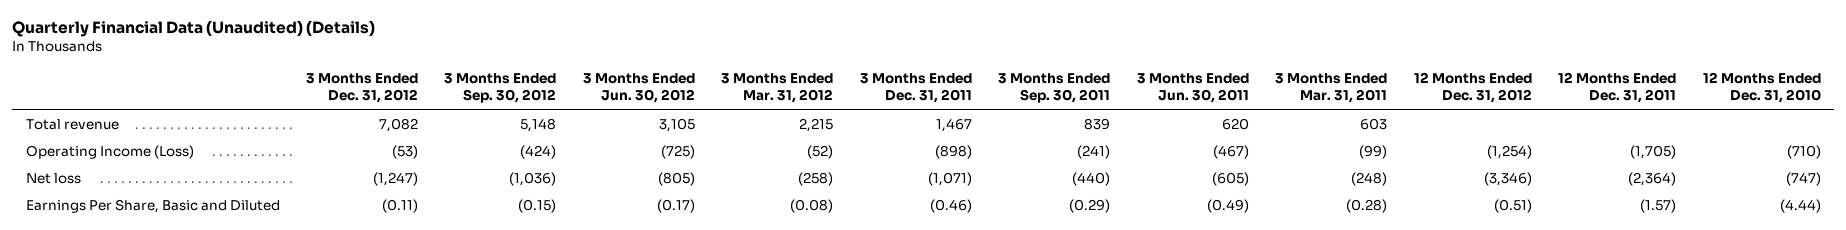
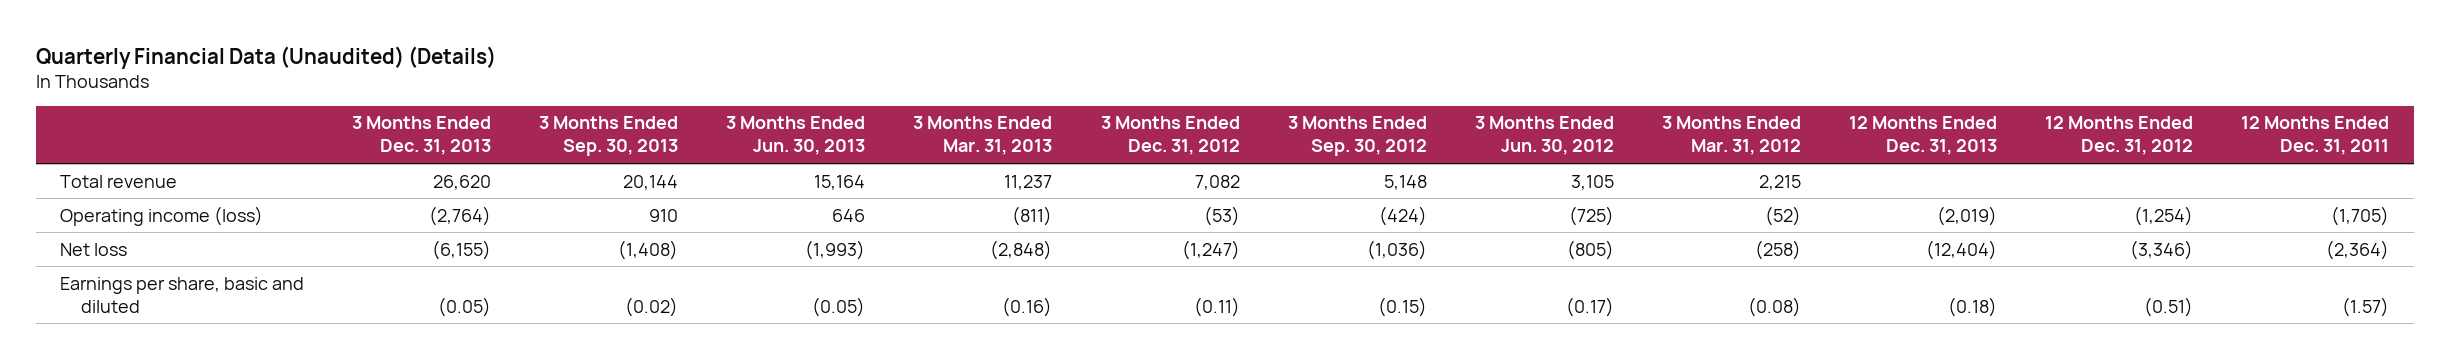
- | 3 Months Ended Dec. 31, 2012 | 3 Months Ended Sep. 30, 2012 | 3 Months Ended Jun. 30, 2012 | 3 Months Ended Mar. 31, 2012 | 3 Months Ended Dec. 31, 2011 | 3 Months Ended Sep. 30, 2011 | 3 Months Ended Jun. 30, 2011 | 3 Months Ended Mar. 31, 2011 | 12 Months Ended Dec. 31, 2012 | 12 Months Ended Dec. 31, 2011 | 12 Months Ended Dec. 31, 2010
+ | 3 Months Ended Dec. 31, 2013 | 3 Months Ended Sep. 30, 2013 | 3 Months Ended Jun. 30, 2013 | 3 Months Ended Mar. 31, 2013 | 3 Months Ended Dec. 31, 2012 | 3 Months Ended Sep. 30, 2012 | 3 Months Ended Jun. 30, 2012 | 3 Months Ended Mar. 31, 2012 | 12 Months Ended Dec. 31, 2013 | 12 Months Ended Dec. 31, 2012 | 12 Months Ended Dec. 31, 2011
- Operating Income (Loss) | (53) | (424) | (725) | (52) | (898) | (241) | (467) | (99) | (1,254) | (1,705) | (710)
+ Operating income (loss) | (2,764) | 910 | 646 | (811) | (53) | (424) | (725) | (52) | (2,019) | (1,254) | (1,705)
- Earnings Per Share, Basic and Diluted | (0.11) | (0.15) | (0.17) | (0.08) | (0.46) | (0.29) | (0.49) | (0.28) | (0.51) | (1.57) | (4.44)
+ Earnings per share, basic and diluted | (0.05) | (0.02) | (0.05) | (0.16) | (0.11) | (0.15) | (0.17) | (0.08) | (0.18) | (0.51) | (1.57)

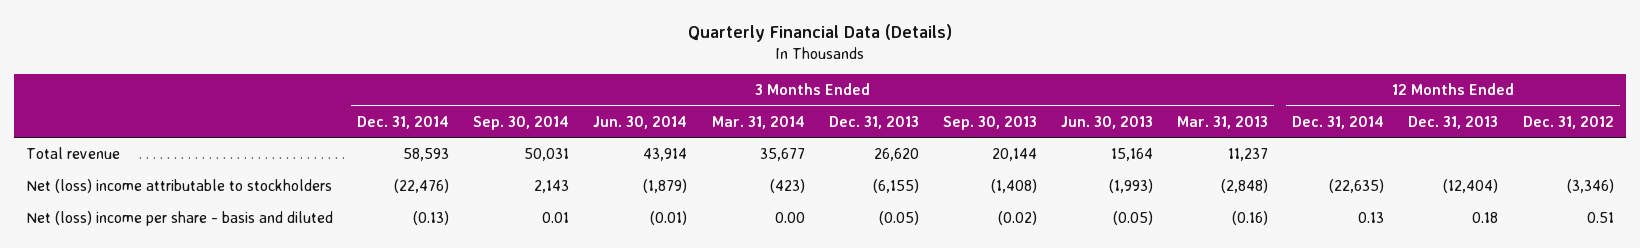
- Quarterly Financial Data (Unaudited) (Details)
+ Quarterly Financial Data (Details)
- | 3 Months Ended Dec. 31, 2013 | 3 Months Ended Sep. 30, 2013 | 3 Months Ended Jun. 30, 2013 | 3 Months Ended Mar. 31, 2013 | 3 Months Ended Dec. 31, 2012 | 3 Months Ended Sep. 30, 2012 | 3 Months Ended Jun. 30, 2012 | 3 Months Ended Mar. 31, 2012 | 12 Months Ended Dec. 31, 2013 | 12 Months Ended Dec. 31, 2012 | 12 Months Ended Dec. 31, 2011
+ | 3 Months Ended Dec. 31, 2014 | 3 Months Ended Sep. 30, 2014 | 3 Months Ended Jun. 30, 2014 | 3 Months Ended Mar. 31, 2014 | 3 Months Ended Dec. 31, 2013 | 3 Months Ended Sep. 30, 2013 | 3 Months Ended Jun. 30, 2013 | 3 Months Ended Mar. 31, 2013 | 12 Months Ended Dec. 31, 2014 | 12 Months Ended Dec. 31, 2013 | 12 Months Ended Dec. 31, 2012
- Operating income (loss) | (2,764) | 910 | 646 | (811) | (53) | (424) | (725) | (52) | (2,019) | (1,254) | (1,705)
- Net loss | (6,155) | (1,408) | (1,993) | (2,848) | (1,247) | (1,036) | (805) | (258) | (12,404) | (3,346) | (2,364)
- Earnings per share, basic and diluted | (0.05) | (0.02) | (0.05) | (0.16) | (0.11) | (0.15) | (0.17) | (0.08) | (0.18) | (0.51) | (1.57)
+ Net (loss) income attributable to stockholders | (22,476) | 2,143 | (1,879) | (423) | (6,155) | (1,408) | (1,993) | (2,848) | (22,635) | (12,404) | (3,346)
+ Net (loss) income per share - basis and diluted | (0.13) | 0.01 | (0.01) | 0.00 | (0.05) | (0.02) | (0.05) | (0.16) | 0.13 | 0.18 | 0.51

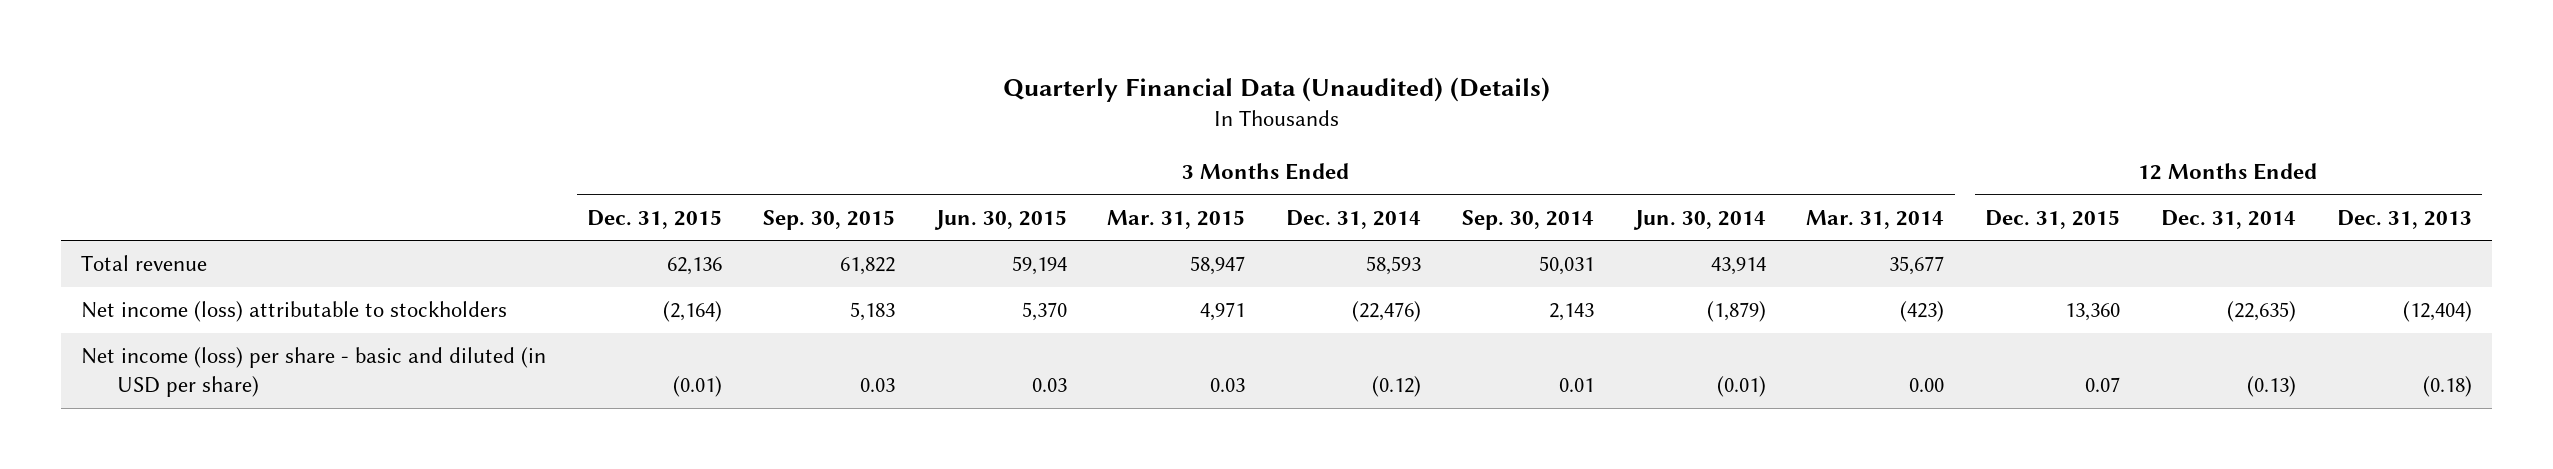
- Quarterly Financial Data (Details)
+ Quarterly Financial Data (Unaudited) (Details)
- | 3 Months Ended Dec. 31, 2014 | 3 Months Ended Sep. 30, 2014 | 3 Months Ended Jun. 30, 2014 | 3 Months Ended Mar. 31, 2014 | 3 Months Ended Dec. 31, 2013 | 3 Months Ended Sep. 30, 2013 | 3 Months Ended Jun. 30, 2013 | 3 Months Ended Mar. 31, 2013 | 12 Months Ended Dec. 31, 2014 | 12 Months Ended Dec. 31, 2013 | 12 Months Ended Dec. 31, 2012
+ | 3 Months Ended Dec. 31, 2015 | 3 Months Ended Sep. 30, 2015 | 3 Months Ended Jun. 30, 2015 | 3 Months Ended Mar. 31, 2015 | 3 Months Ended Dec. 31, 2014 | 3 Months Ended Sep. 30, 2014 | 3 Months Ended Jun. 30, 2014 | 3 Months Ended Mar. 31, 2014 | 12 Months Ended Dec. 31, 2015 | 12 Months Ended Dec. 31, 2014 | 12 Months Ended Dec. 31, 2013
- Net (loss) income attributable to stockholders | (22,476) | 2,143 | (1,879) | (423) | (6,155) | (1,408) | (1,993) | (2,848) | (22,635) | (12,404) | (3,346)
- Net (loss) income per share - basis and diluted | (0.13) | 0.01 | (0.01) | 0.00 | (0.05) | (0.02) | (0.05) | (0.16) | 0.13 | 0.18 | 0.51
+ Net income (loss) attributable to stockholders | (2,164) | 5,183 | 5,370 | 4,971 | (22,476) | 2,143 | (1,879) | (423) | 13,360 | (22,635) | (12,404)
+ Net income (loss) per share - basic and diluted (in USD per share) | (0.01) | 0.03 | 0.03 | 0.03 | (0.12) | 0.01 | (0.01) | 0.00 | 0.07 | (0.13) | (0.18)

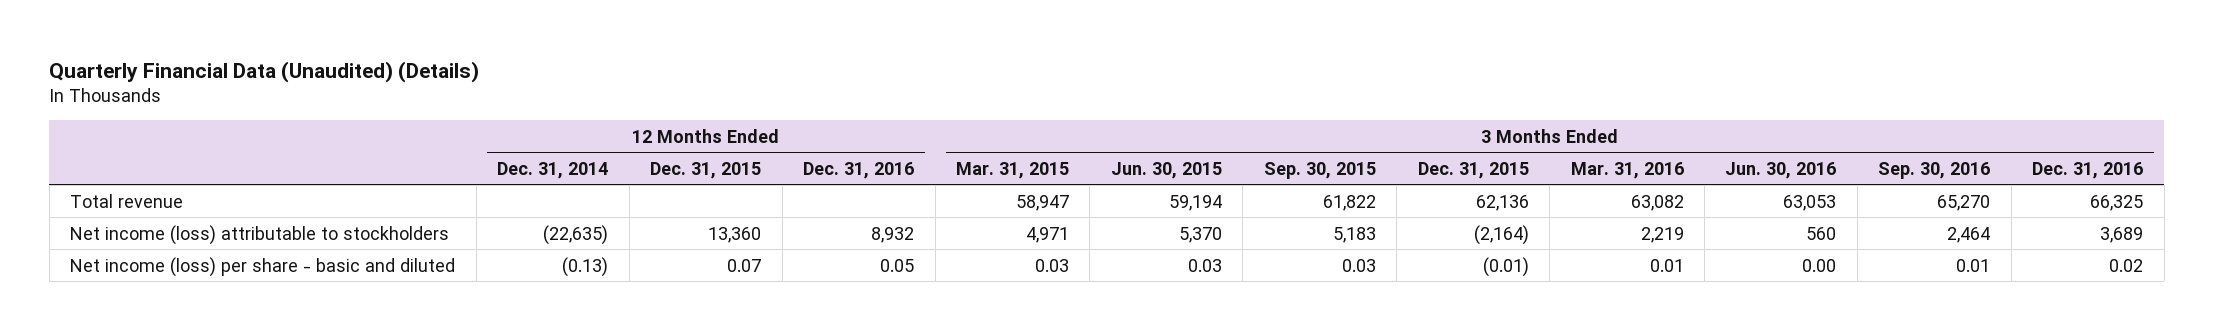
- | 3 Months Ended Dec. 31, 2015 | 3 Months Ended Sep. 30, 2015 | 3 Months Ended Jun. 30, 2015 | 3 Months Ended Mar. 31, 2015 | 3 Months Ended Dec. 31, 2014 | 3 Months Ended Sep. 30, 2014 | 3 Months Ended Jun. 30, 2014 | 3 Months Ended Mar. 31, 2014 | 12 Months Ended Dec. 31, 2015 | 12 Months Ended Dec. 31, 2014 | 12 Months Ended Dec. 31, 2013
+ | 12 Months Ended Dec. 31, 2014 | 12 Months Ended Dec. 31, 2015 | 12 Months Ended Dec. 31, 2016 | 3 Months Ended Mar. 31, 2015 | 3 Months Ended Jun. 30, 2015 | 3 Months Ended Sep. 30, 2015 | 3 Months Ended Dec. 31, 2015 | 3 Months Ended Mar. 31, 2016 | 3 Months Ended Jun. 30, 2016 | 3 Months Ended Sep. 30, 2016 | 3 Months Ended Dec. 31, 2016
- Net income (loss) per share - basic and diluted (in USD per share) | (0.01) | 0.03 | 0.03 | 0.03 | (0.12) | 0.01 | (0.01) | 0.00 | 0.07 | (0.13) | (0.18)
+ Net income (loss) per share - basic and diluted | (0.13) | 0.07 | 0.05 | 0.03 | 0.03 | 0.03 | (0.01) | 0.01 | 0.00 | 0.01 | 0.02

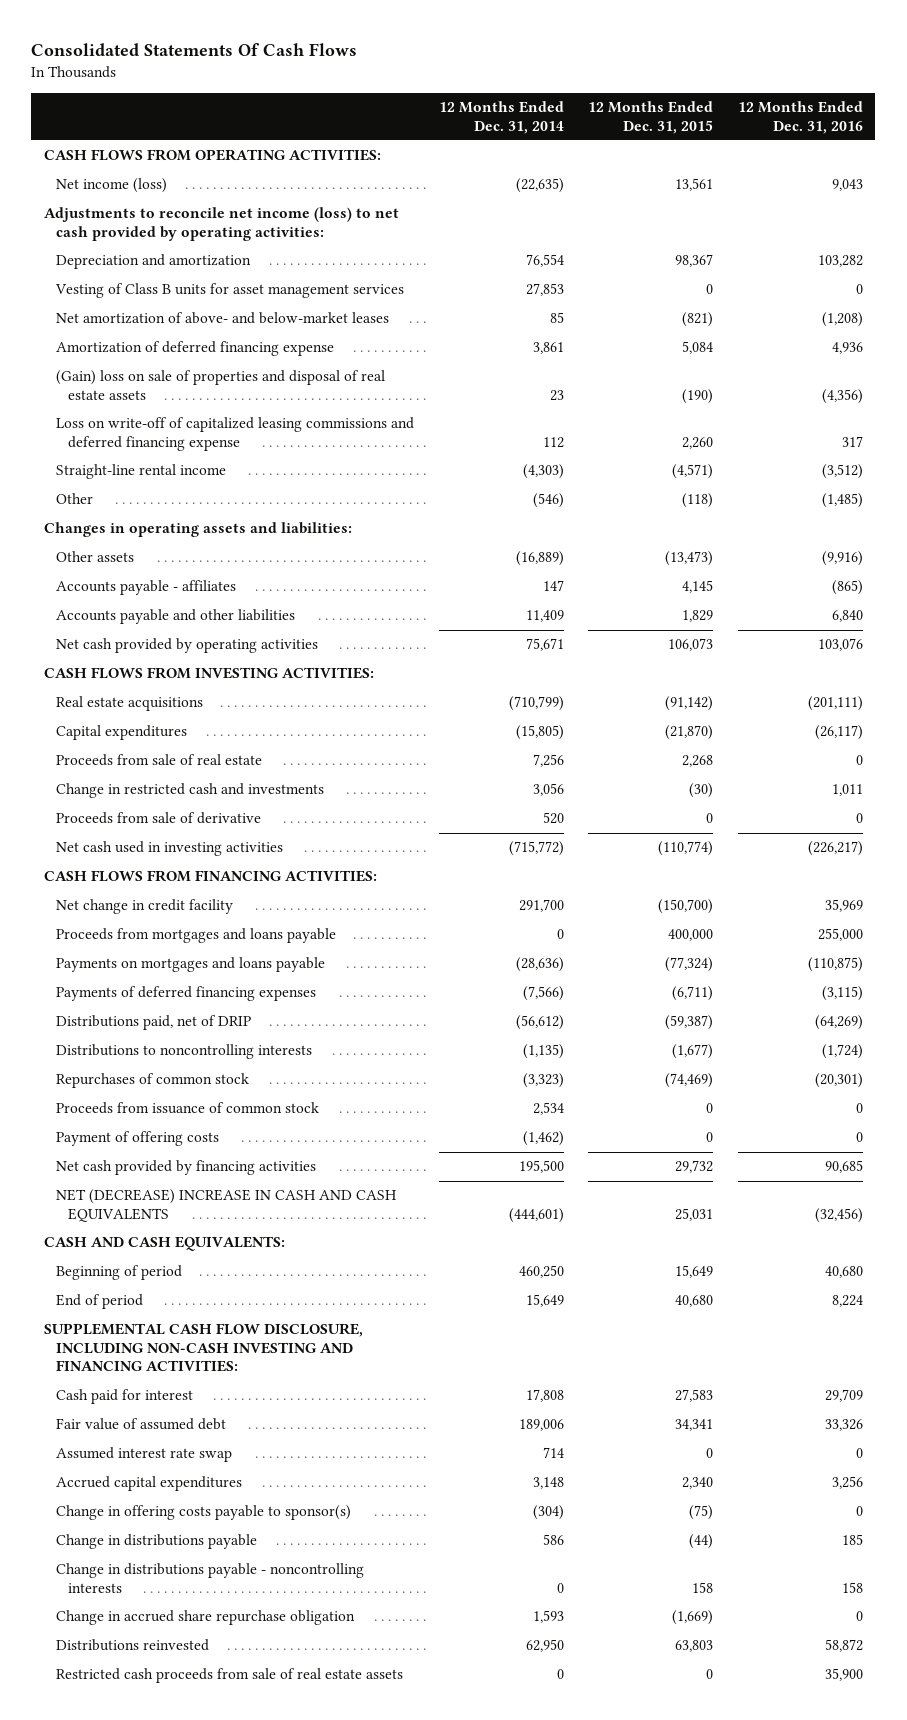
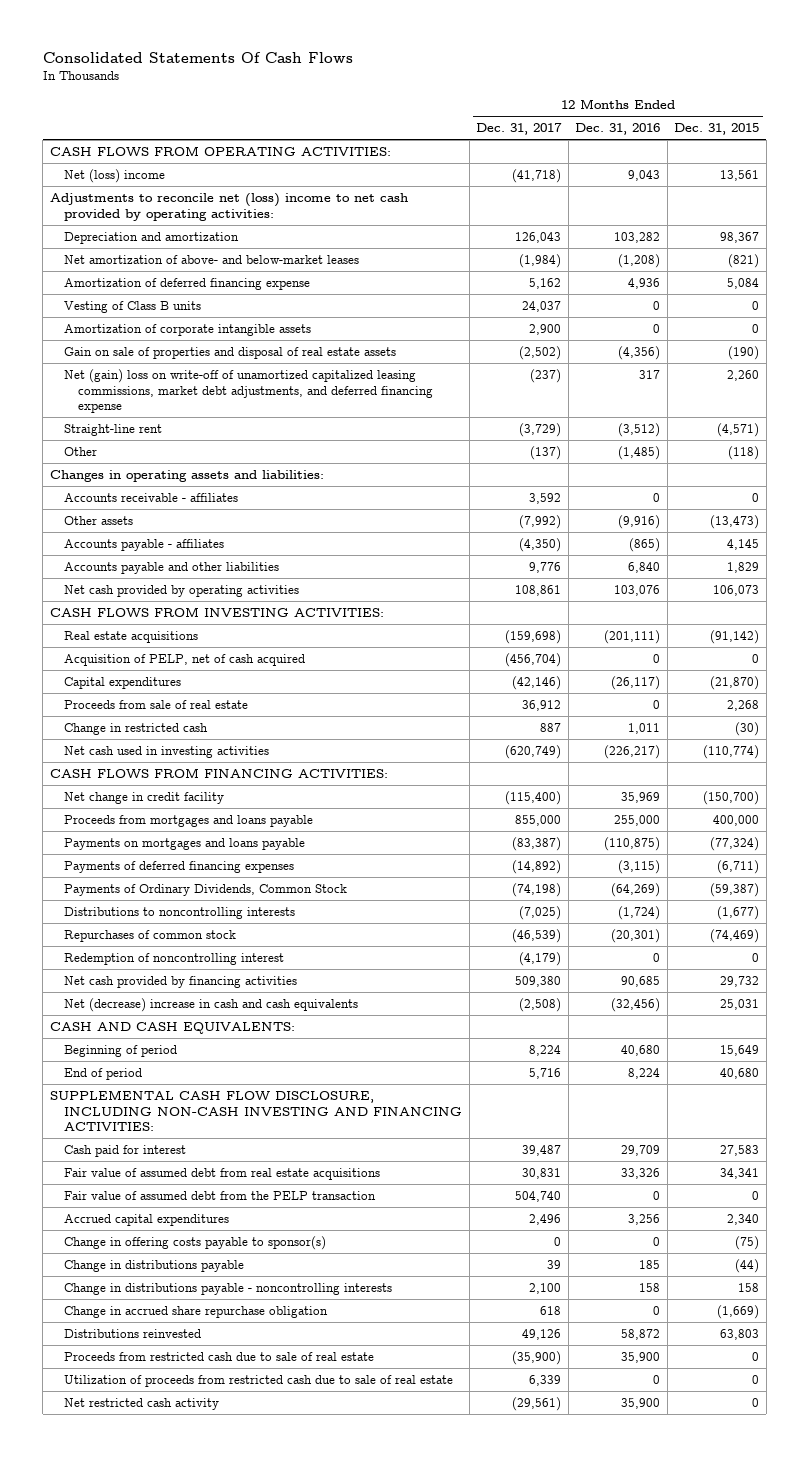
- | 12 Months Ended Dec. 31, 2014 | 12 Months Ended Dec. 31, 2015 | 12 Months Ended Dec. 31, 2016
+ | 12 Months Ended Dec. 31, 2017 | 12 Months Ended Dec. 31, 2016 | 12 Months Ended Dec. 31, 2015
- Net income (loss) | (22,635) | 13,561 | 9,043
- Adjustments to reconcile net income (loss) to net cash provided by operating activities:
+ Net (loss) income | (41,718) | 9,043 | 13,561
+ Adjustments to reconcile net (loss) income to net cash provided by operating activities:
- Vesting of Class B units for asset management services | 27,853 | 0 | 0
- (Gain) loss on sale of properties and disposal of real estate assets | 23 | (190) | (4,356)
- Loss on write-off of capitalized leasing commissions and deferred financing expense | 112 | 2,260 | 317
- Straight-line rental income | (4,303) | (4,571) | (3,512)
+ Vesting of Class B units | 24,037 | 0 | 0
+ Amortization of corporate intangible assets | 2,900 | 0 | 0
+ Gain on sale of properties and disposal of real estate assets | (2,502) | (4,356) | (190)
+ Net (gain) loss on write-off of unamortized capitalized leasing commissions, market debt adjustments, and deferred financing expense | (237) | 317 | 2,260
+ Straight-line rent | (3,729) | (3,512) | (4,571)
+ Accounts receivable - affiliates | 3,592 | 0 | 0
+ Acquisition of PELP, net of cash acquired | (456,704) | 0 | 0
- Change in restricted cash and investments | 3,056 | (30) | 1,011
- Proceeds from sale of derivative | 520 | 0 | 0
+ Change in restricted cash | 887 | 1,011 | (30)
- Distributions paid, net of DRIP | (56,612) | (59,387) | (64,269)
+ Payments of Ordinary Dividends, Common Stock | (74,198) | (64,269) | (59,387)
- Proceeds from issuance of common stock | 2,534 | 0 | 0
- Payment of offering costs | (1,462) | 0 | 0
+ Redemption of noncontrolling interest | (4,179) | 0 | 0
- NET (DECREASE) INCREASE IN CASH AND CASH EQUIVALENTS | (444,601) | 25,031 | (32,456)
+ Net (decrease) increase in cash and cash equivalents | (2,508) | (32,456) | 25,031
- Fair value of assumed debt | 189,006 | 34,341 | 33,326
- Assumed interest rate swap | 714 | 0 | 0
+ Fair value of assumed debt from real estate acquisitions | 30,831 | 33,326 | 34,341
+ Fair value of assumed debt from the PELP transaction | 504,740 | 0 | 0
- Restricted cash proceeds from sale of real estate assets | 0 | 0 | 35,900
+ Proceeds from restricted cash due to sale of real estate | (35,900) | 35,900 | 0
+ Utilization of proceeds from restricted cash due to sale of real estate | 6,339 | 0 | 0
+ Net restricted cash activity | (29,561) | 35,900 | 0

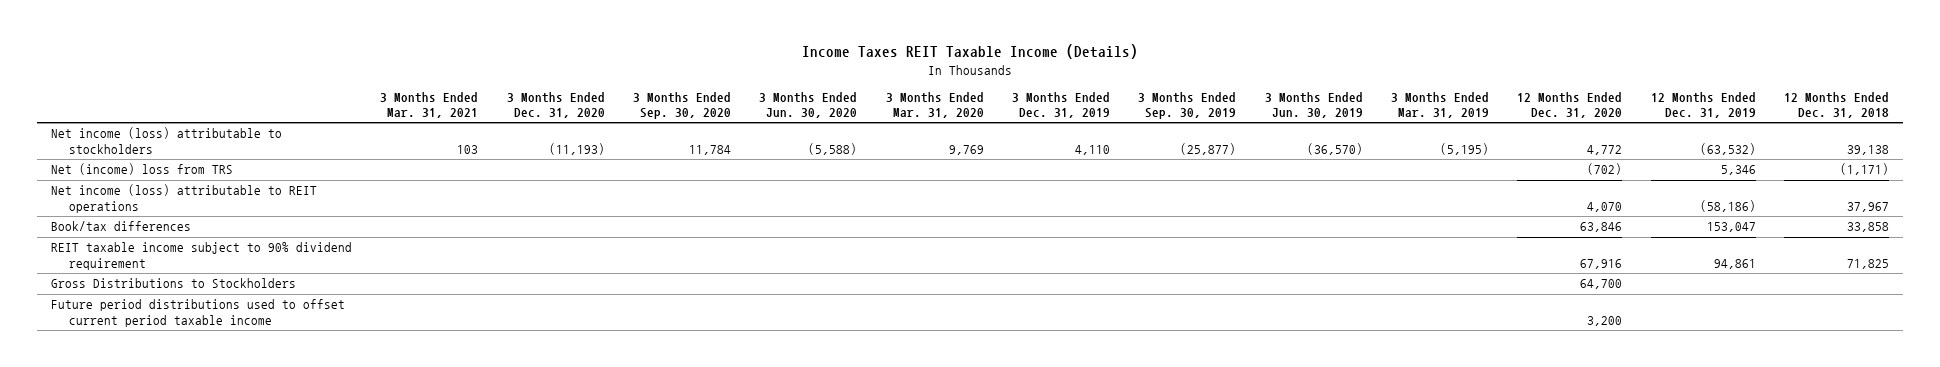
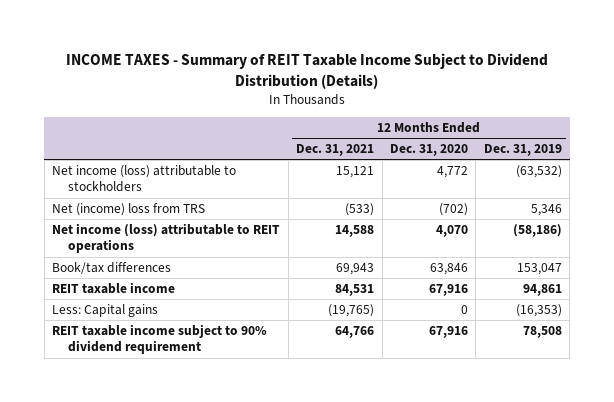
- Income Taxes REIT Taxable Income (Details)
+ INCOME TAXES - Summary of REIT Taxable Income Subject to Dividend Distribution (Details)
- | 3 Months Ended Mar. 31, 2021 | 3 Months Ended Dec. 31, 2020 | 3 Months Ended Sep. 30, 2020 | 3 Months Ended Jun. 30, 2020 | 3 Months Ended Mar. 31, 2020 | 3 Months Ended Dec. 31, 2019 | 3 Months Ended Sep. 30, 2019 | 3 Months Ended Jun. 30, 2019 | 3 Months Ended Mar. 31, 2019 | 12 Months Ended Dec. 31, 2020 | 12 Months Ended Dec. 31, 2019 | 12 Months Ended Dec. 31, 2018
+ | 12 Months Ended Dec. 31, 2021 | 12 Months Ended Dec. 31, 2020 | 12 Months Ended Dec. 31, 2019
- REIT taxable income subject to 90% dividend requirement | | | | | | | | | | 67,916 | 94,861 | 71,825
- Gross Distributions to Stockholders | | | | | | | | | | 64,700 | |
- Future period distributions used to offset current period taxable income | | | | | | | | | | 3,200 | |
+ REIT taxable income | 84,531 | 67,916 | 94,861
+ Less: Capital gains | (19,765) | 0 | (16,353)
+ REIT taxable income subject to 90% dividend requirement | 64,766 | 67,916 | 78,508

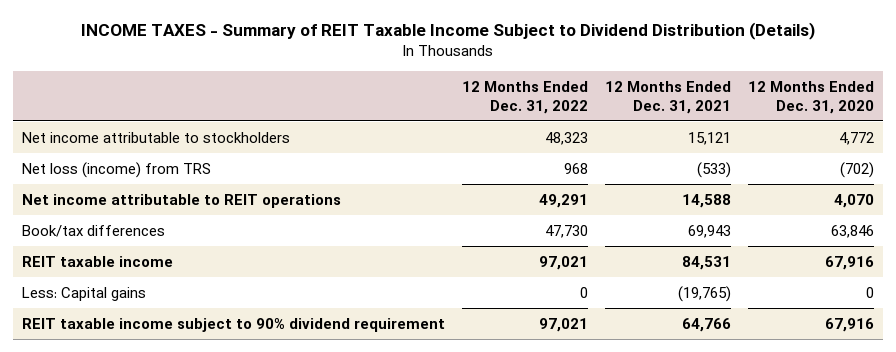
- | 12 Months Ended Dec. 31, 2021 | 12 Months Ended Dec. 31, 2020 | 12 Months Ended Dec. 31, 2019
+ | 12 Months Ended Dec. 31, 2022 | 12 Months Ended Dec. 31, 2021 | 12 Months Ended Dec. 31, 2020
- Net income (loss) attributable to stockholders | 15,121 | 4,772 | (63,532)
- Net (income) loss from TRS | (533) | (702) | 5,346
- Net income (loss) attributable to REIT operations | 14,588 | 4,070 | (58,186)
+ Net income attributable to stockholders | 48,323 | 15,121 | 4,772
+ Net loss (income) from TRS | 968 | (533) | (702)
+ Net income attributable to REIT operations | 49,291 | 14,588 | 4,070

